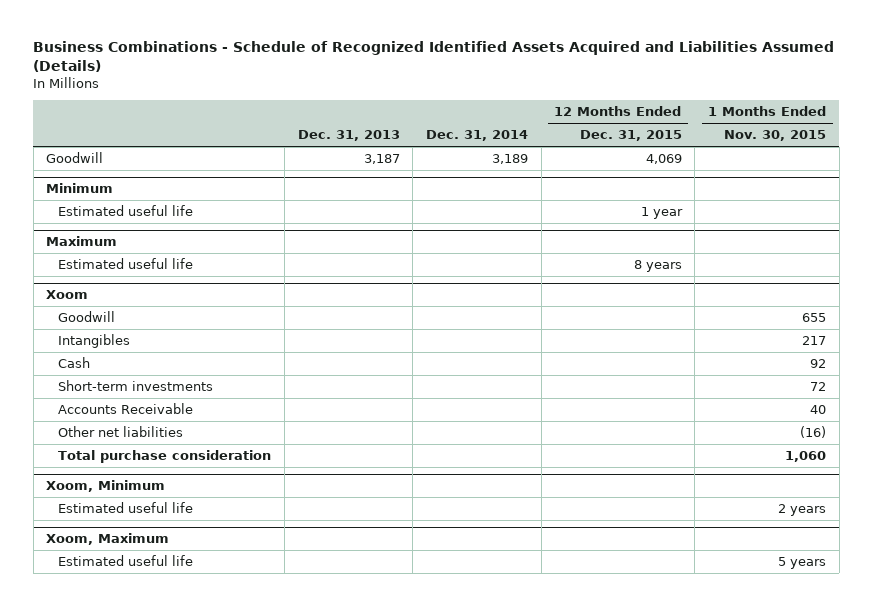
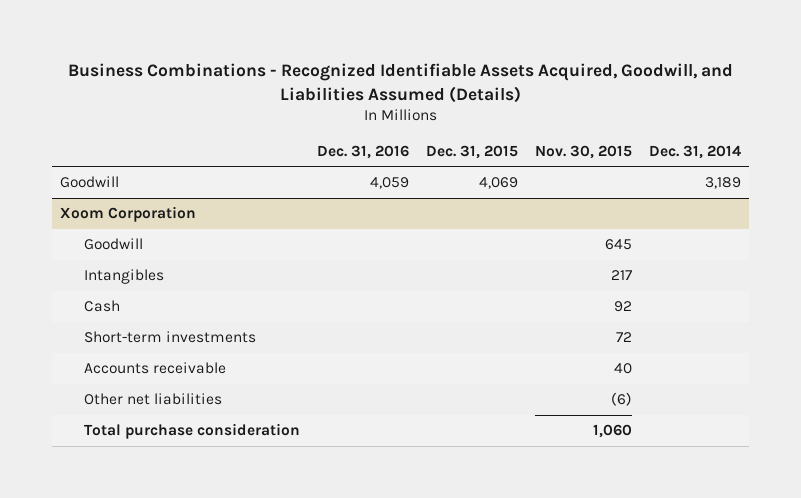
- Business Combinations - Schedule of Recognized Identified Assets Acquired and Liabilities Assumed (Details)
+ Business Combinations - Recognized Identifiable Assets Acquired, Goodwill, and Liabilities Assumed (Details)
- | Dec. 31, 2013 | Dec. 31, 2014 | 12 Months Ended Dec. 31, 2015 | 1 Months Ended Nov. 30, 2015
+ | Dec. 31, 2016 | Dec. 31, 2015 | Nov. 30, 2015 | Dec. 31, 2014
- Minimum
- Estimated useful life | | | 1 year |
- Maximum
- Estimated useful life | | | 8 years |
- Xoom
+ Xoom Corporation
- Accounts Receivable | | | | 40
+ Accounts receivable | | | 40 |
- Xoom, Minimum
- Estimated useful life | | | | 2 years
- Xoom, Maximum
- Estimated useful life | | | | 5 years

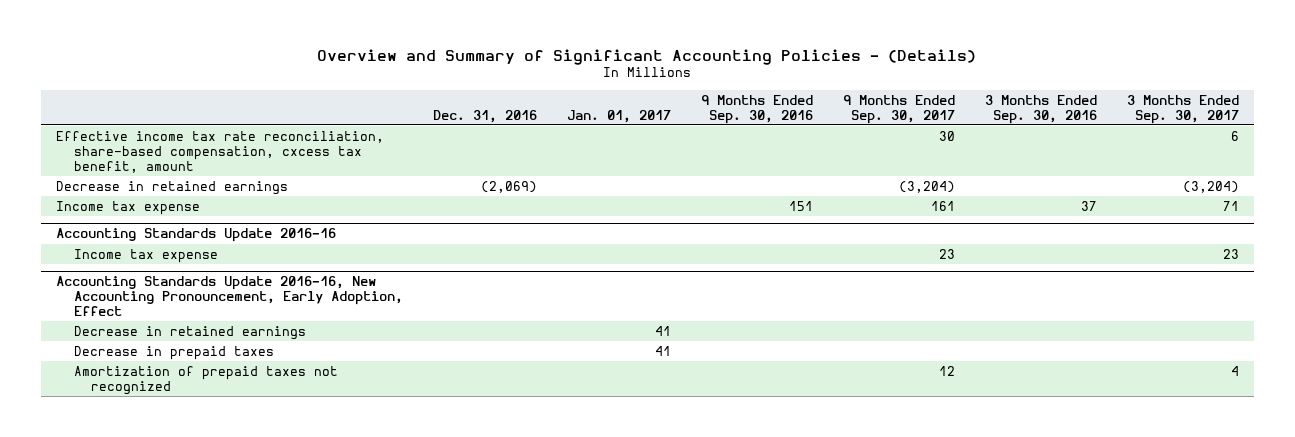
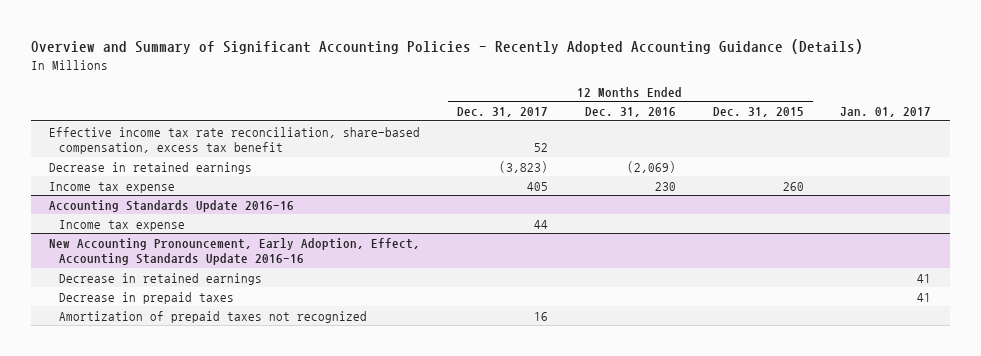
- Overview and Summary of Significant Accounting Policies - (Details)
+ Overview and Summary of Significant Accounting Policies - Recently Adopted Accounting Guidance (Details)
- | Dec. 31, 2016 | Jan. 01, 2017 | 9 Months Ended Sep. 30, 2016 | 9 Months Ended Sep. 30, 2017 | 3 Months Ended Sep. 30, 2016 | 3 Months Ended Sep. 30, 2017
+ | 12 Months Ended Dec. 31, 2017 | 12 Months Ended Dec. 31, 2016 | 12 Months Ended Dec. 31, 2015 | Jan. 01, 2017
- Effective income tax rate reconciliation, share-based compensation, cxcess tax benefit, amount | | | | 30 | | 6
+ Effective income tax rate reconciliation, share-based compensation, excess tax benefit | 52 | | |
- Accounting Standards Update 2016-16, New Accounting Pronouncement, Early Adoption, Effect
+ New Accounting Pronouncement, Early Adoption, Effect, Accounting Standards Update 2016-16

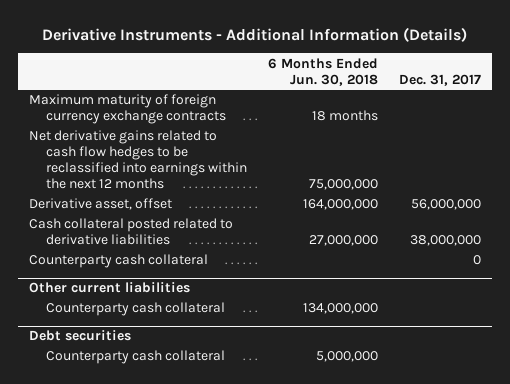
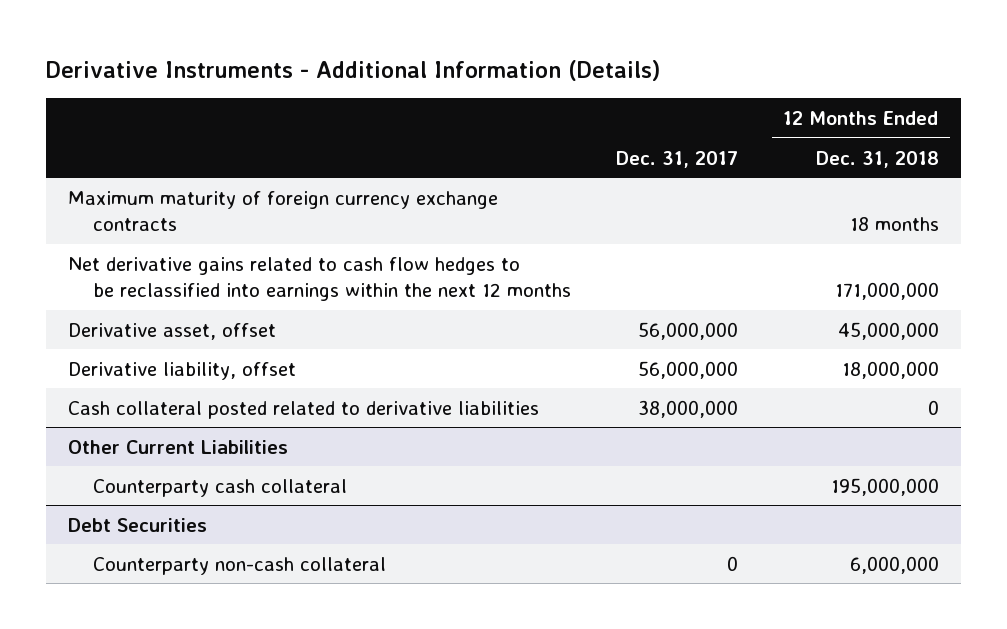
- | 6 Months Ended Jun. 30, 2018 | Dec. 31, 2017
+ | Dec. 31, 2017 | 12 Months Ended Dec. 31, 2018
+ Derivative liability, offset | 56,000,000 | 18,000,000
- Counterparty cash collateral | | 0
- Other current liabilities
+ Other Current Liabilities
- Debt securities
- Counterparty cash collateral | 5,000,000 |
+ Debt Securities
+ Counterparty non-cash collateral | 0 | 6,000,000

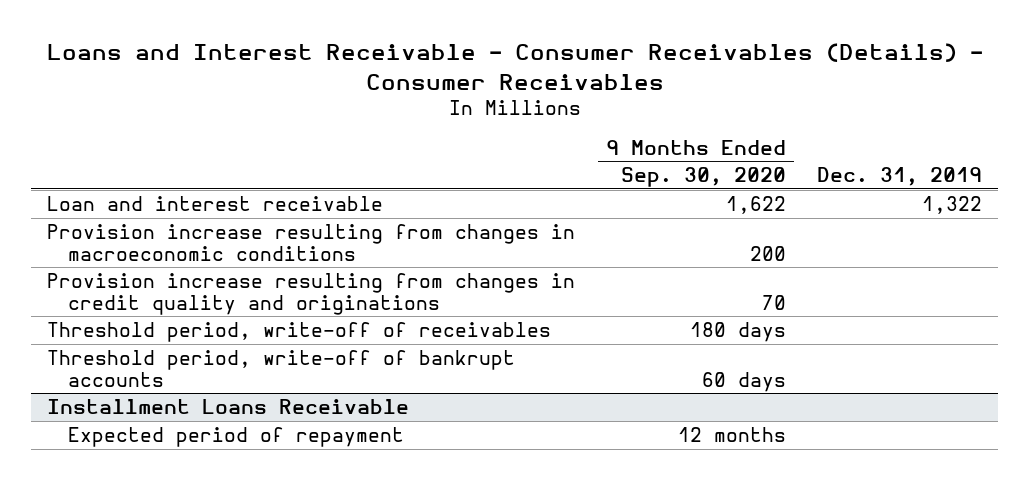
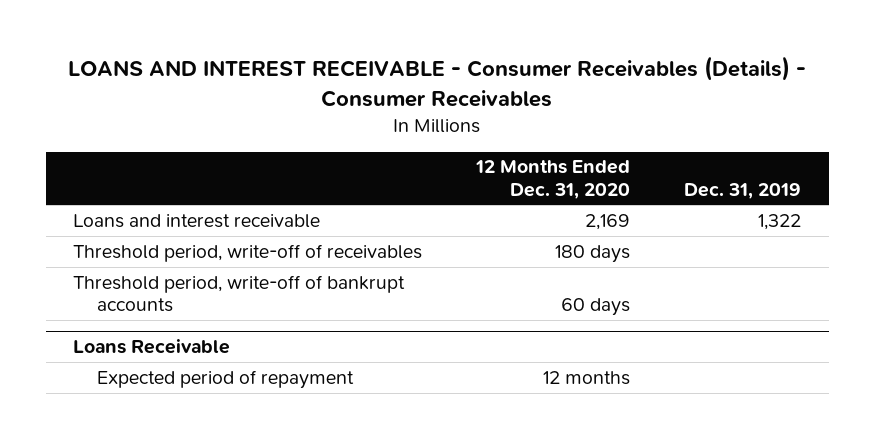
- Loans and Interest Receivable - Consumer Receivables (Details) - Consumer Receivables
+ LOANS AND INTEREST RECEIVABLE - Consumer Receivables (Details) - Consumer Receivables
- | 9 Months Ended Sep. 30, 2020 | Dec. 31, 2019
+ | 12 Months Ended Dec. 31, 2020 | Dec. 31, 2019
- Loan and interest receivable | 1,622 | 1,322
- Provision increase resulting from changes in macroeconomic conditions | 200 |
- Provision increase resulting from changes in credit quality and originations | 70 |
+ Loans and interest receivable | 2,169 | 1,322
- Installment Loans Receivable
+ Loans Receivable

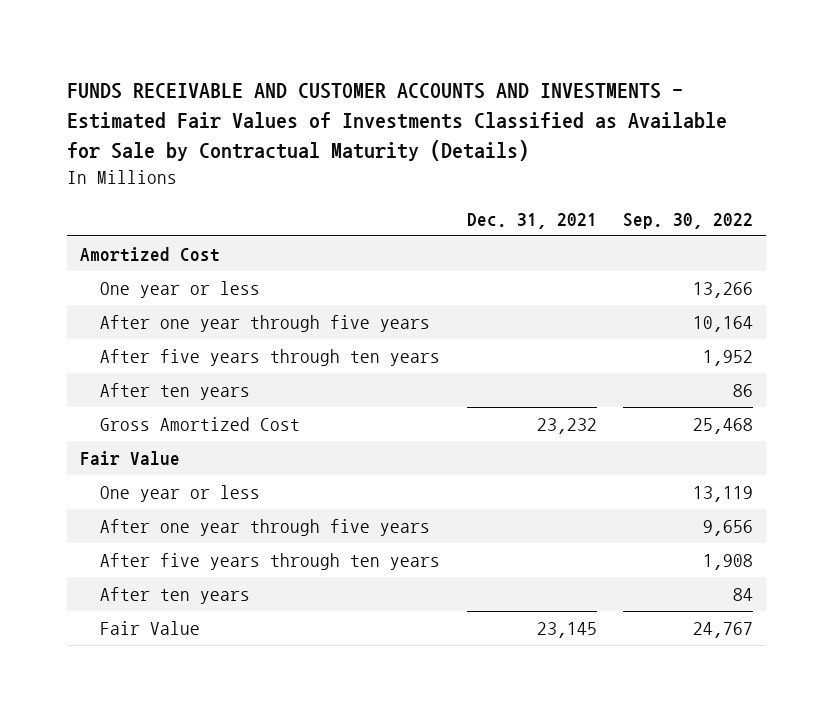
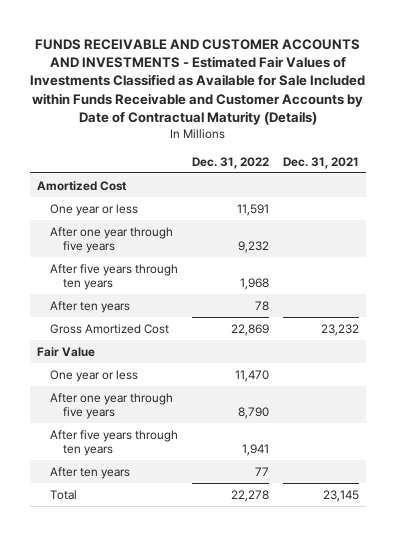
- FUNDS RECEIVABLE AND CUSTOMER ACCOUNTS AND INVESTMENTS - Estimated Fair Values of Investments Classified as Available for Sale by Contractual Maturity (Details)
+ FUNDS RECEIVABLE AND CUSTOMER ACCOUNTS AND INVESTMENTS - Estimated Fair Values of Investments Classified as Available for Sale Included within Funds Receivable and Customer Accounts by Date of Contractual Maturity (Details)
- | Dec. 31, 2021 | Sep. 30, 2022
+ | Dec. 31, 2022 | Dec. 31, 2021
- Fair Value | 23,145 | 24,767
+ Total | 22,278 | 23,145

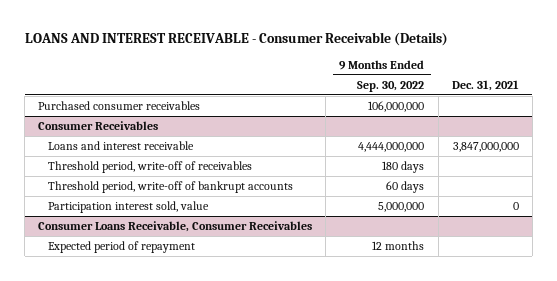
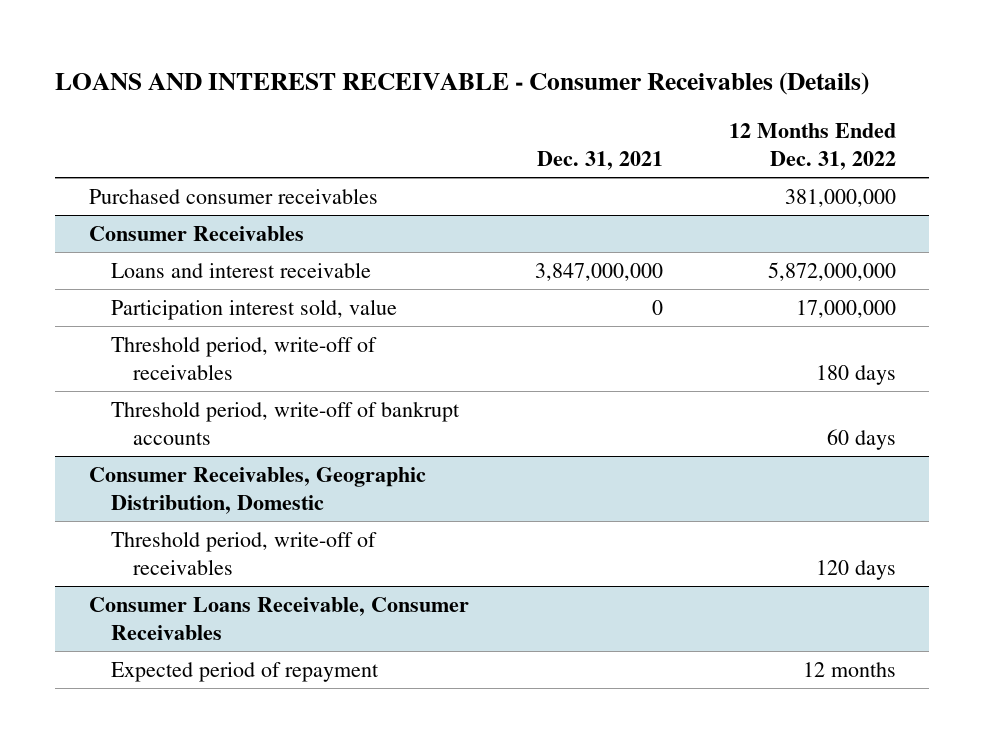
- LOANS AND INTEREST RECEIVABLE - Consumer Receivable (Details)
+ LOANS AND INTEREST RECEIVABLE - Consumer Receivables (Details)
- | 9 Months Ended Sep. 30, 2022 | Dec. 31, 2021
+ | Dec. 31, 2021 | 12 Months Ended Dec. 31, 2022
@ Consumer Receivables
moved up: Participation interest sold, value | 0 | 17,000,000
+ Consumer Receivables, Geographic Distribution, Domestic
+ Threshold period, write-off of receivables | | 120 days

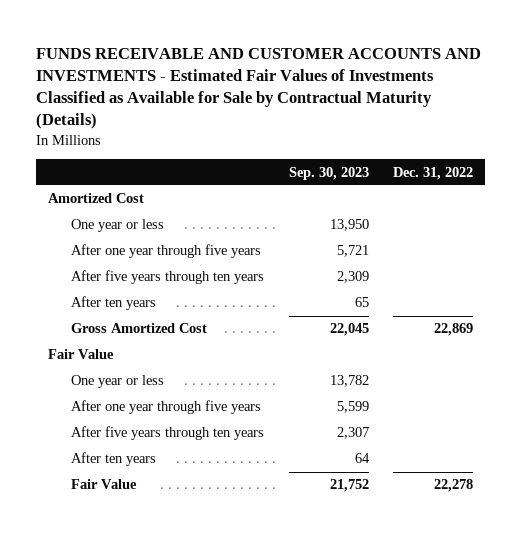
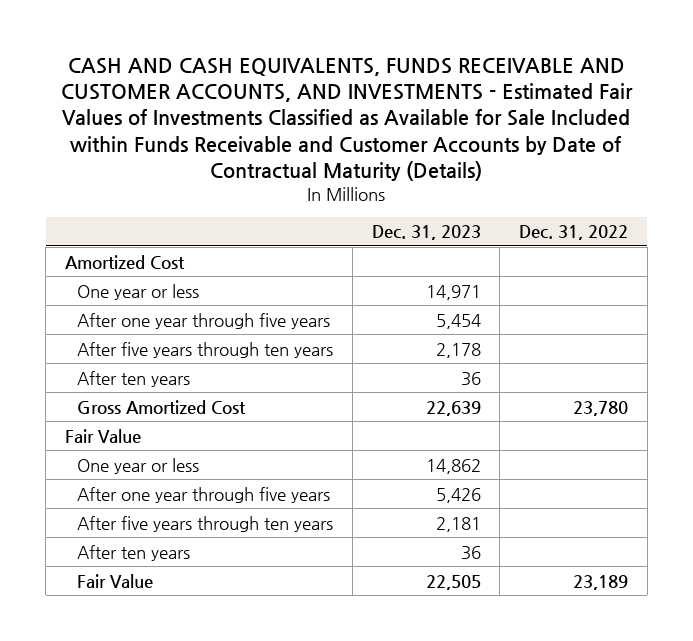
- FUNDS RECEIVABLE AND CUSTOMER ACCOUNTS AND INVESTMENTS - Estimated Fair Values of Investments Classified as Available for Sale by Contractual Maturity (Details)
+ CASH AND CASH EQUIVALENTS, FUNDS RECEIVABLE AND CUSTOMER ACCOUNTS, AND INVESTMENTS - Estimated Fair Values of Investments Classified as Available for Sale Included within Funds Receivable and Customer Accounts by Date of Contractual Maturity (Details)
- | Sep. 30, 2023 | Dec. 31, 2022
+ | Dec. 31, 2023 | Dec. 31, 2022
- Gross Amortized Cost | 22,045 | 22,869
+ Gross Amortized Cost | 22,639 | 23,780
- Fair Value | 21,752 | 22,278
+ Fair Value | 22,505 | 23,189

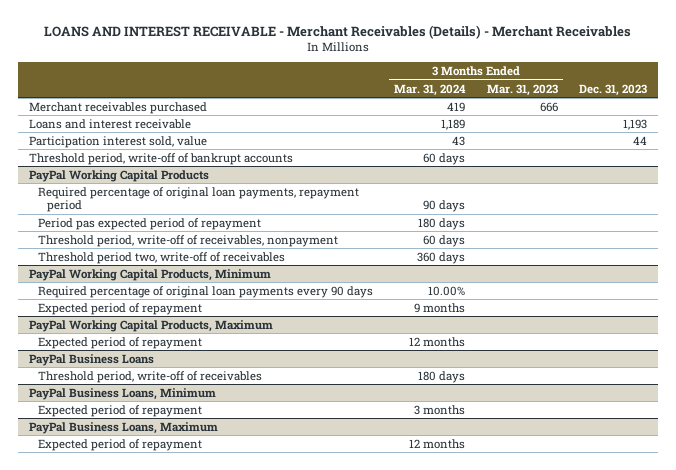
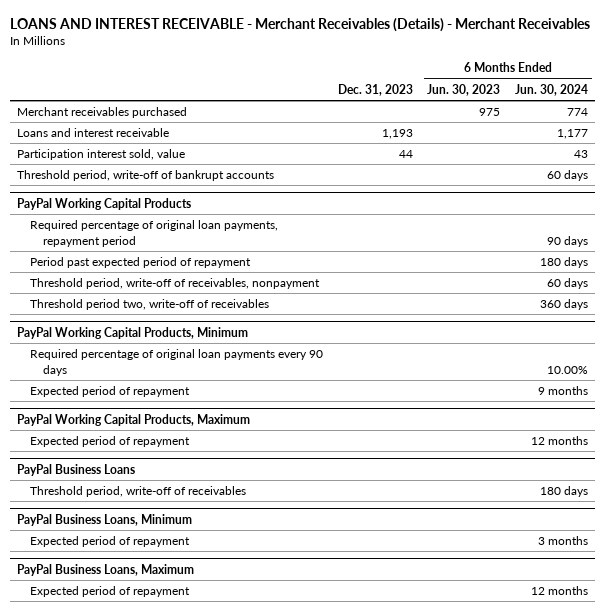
- | 3 Months Ended Mar. 31, 2024 | 3 Months Ended Mar. 31, 2023 | Dec. 31, 2023
+ | Dec. 31, 2023 | 6 Months Ended Jun. 30, 2023 | 6 Months Ended Jun. 30, 2024
@ PayPal Working Capital Products
- Period pas expected period of repayment | 180 days | |
+ Period past expected period of repayment | | | 180 days

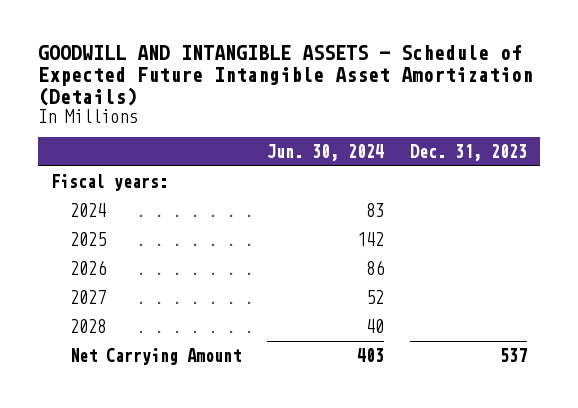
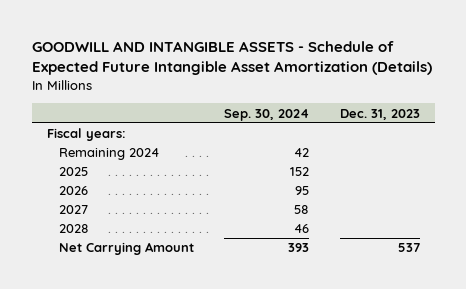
- | Jun. 30, 2024 | Dec. 31, 2023
+ | Sep. 30, 2024 | Dec. 31, 2023
- 2024 | 83 |
+ Remaining 2024 | 42 |

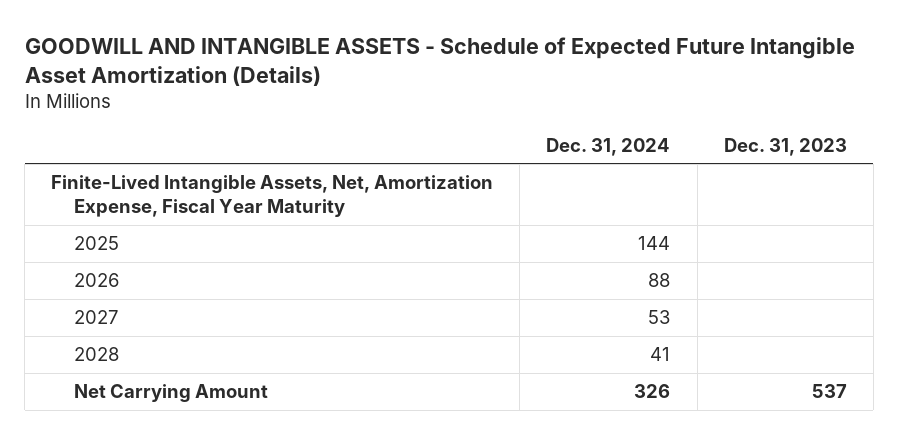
- | Sep. 30, 2024 | Dec. 31, 2023
+ | Dec. 31, 2024 | Dec. 31, 2023
- Fiscal years:
- Remaining 2024 | 42 |
+ Finite-Lived Intangible Assets, Net, Amortization Expense, Fiscal Year Maturity

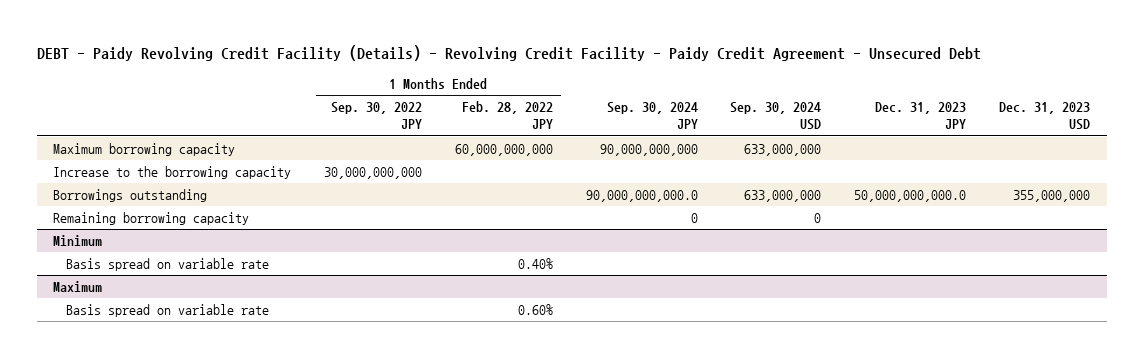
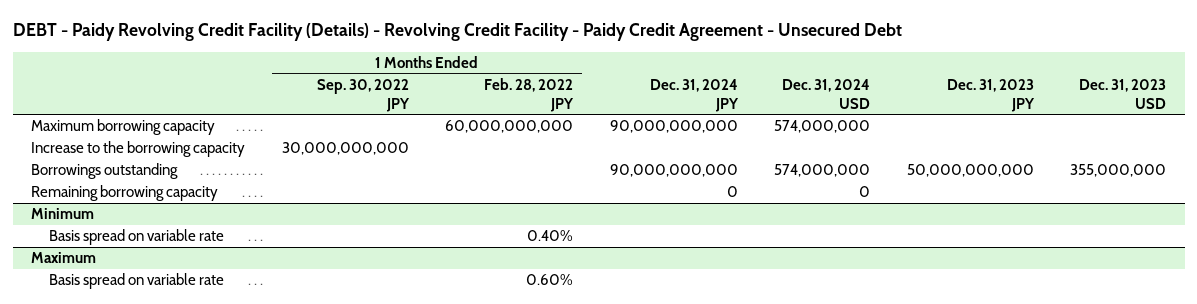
- | 1 Months Ended Sep. 30, 2022 JPY | 1 Months Ended Feb. 28, 2022 JPY | Sep. 30, 2024 JPY | Sep. 30, 2024 USD | Dec. 31, 2023 JPY | Dec. 31, 2023 USD
+ | 1 Months Ended Sep. 30, 2022 JPY | 1 Months Ended Feb. 28, 2022 JPY | Dec. 31, 2024 JPY | Dec. 31, 2024 USD | Dec. 31, 2023 JPY | Dec. 31, 2023 USD
- Borrowings outstanding | | | 90,000,000,000.0 | 633,000,000 | 50,000,000,000.0 | 355,000,000
+ Borrowings outstanding | | | 90,000,000,000 | 574,000,000 | 50,000,000,000 | 355,000,000

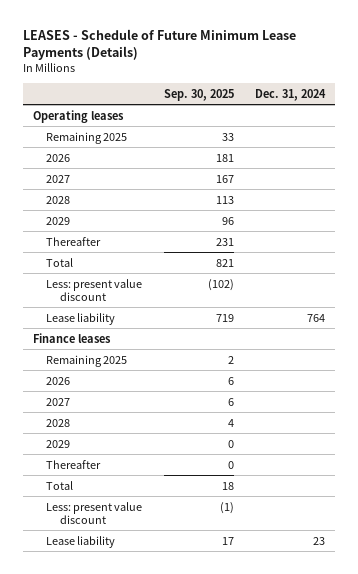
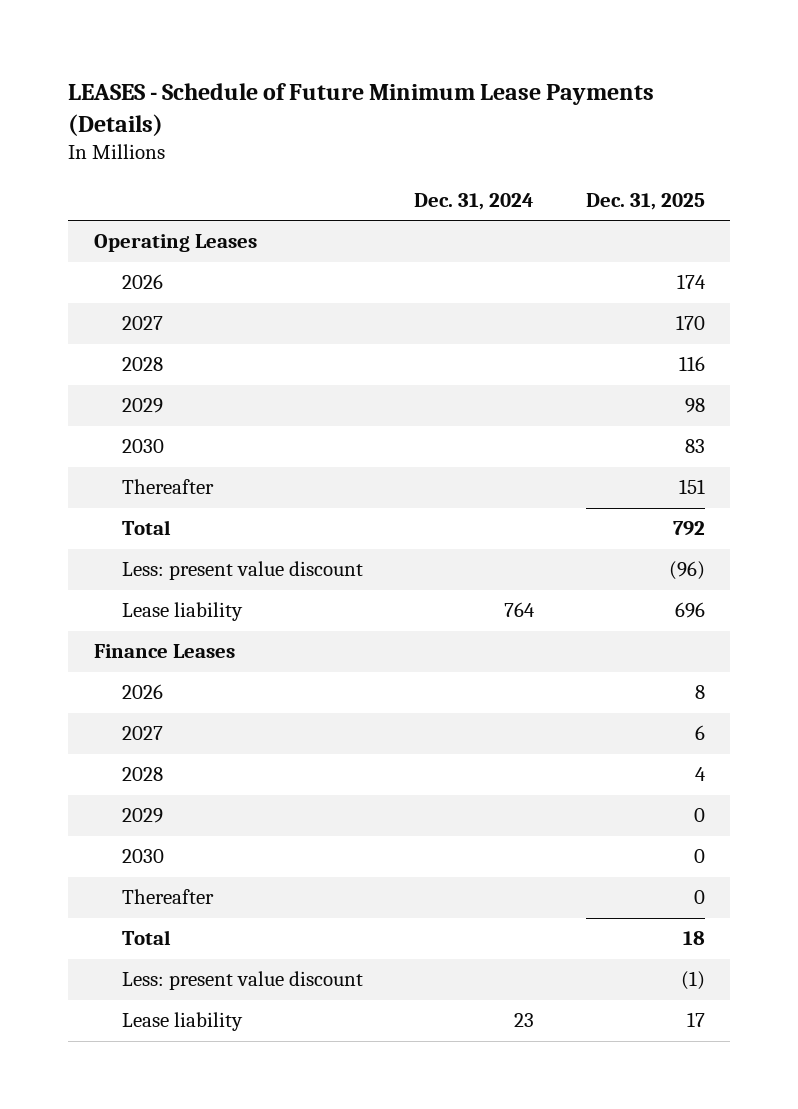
- | Sep. 30, 2025 | Dec. 31, 2024
+ | Dec. 31, 2024 | Dec. 31, 2025
- Operating leases
- Remaining 2025 | 33 |
+ Operating Leases
+ 2030 | | 83
- Finance leases
- Remaining 2025 | 2 |
+ Finance Leases
+ 2030 | | 0

